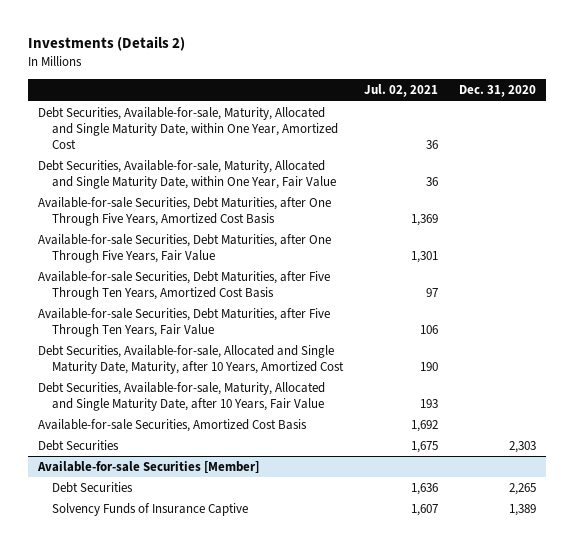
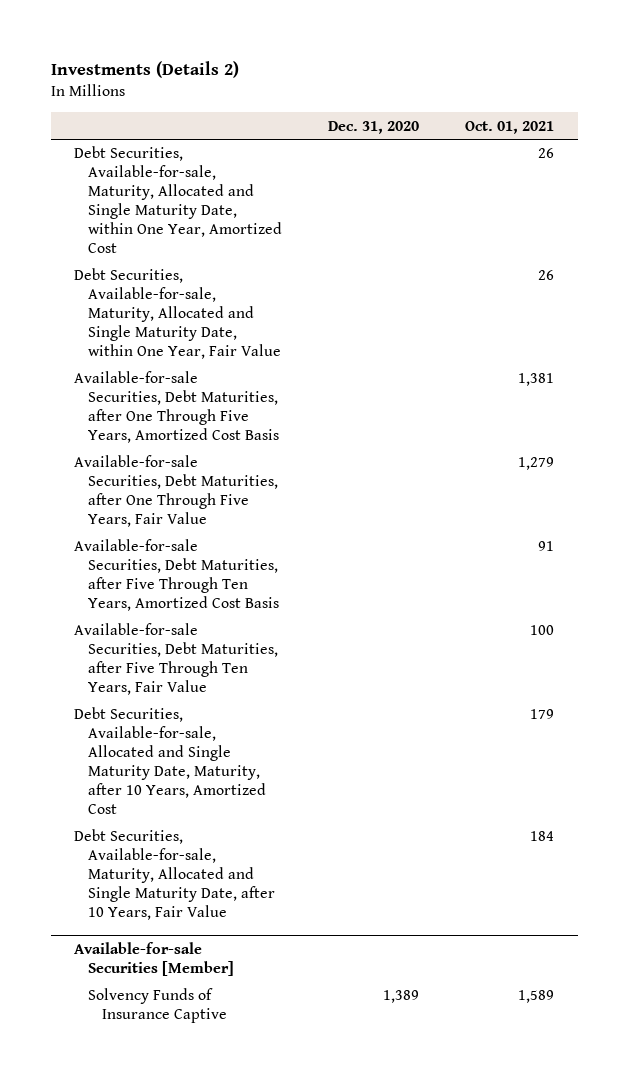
- | Jul. 02, 2021 | Dec. 31, 2020
+ | Dec. 31, 2020 | Oct. 01, 2021
- Available-for-sale Securities, Amortized Cost Basis | 1,692 |
- Debt Securities | 1,675 | 2,303
@ Available-for-sale Securities [Member]
- Debt Securities | 1,636 | 2,265

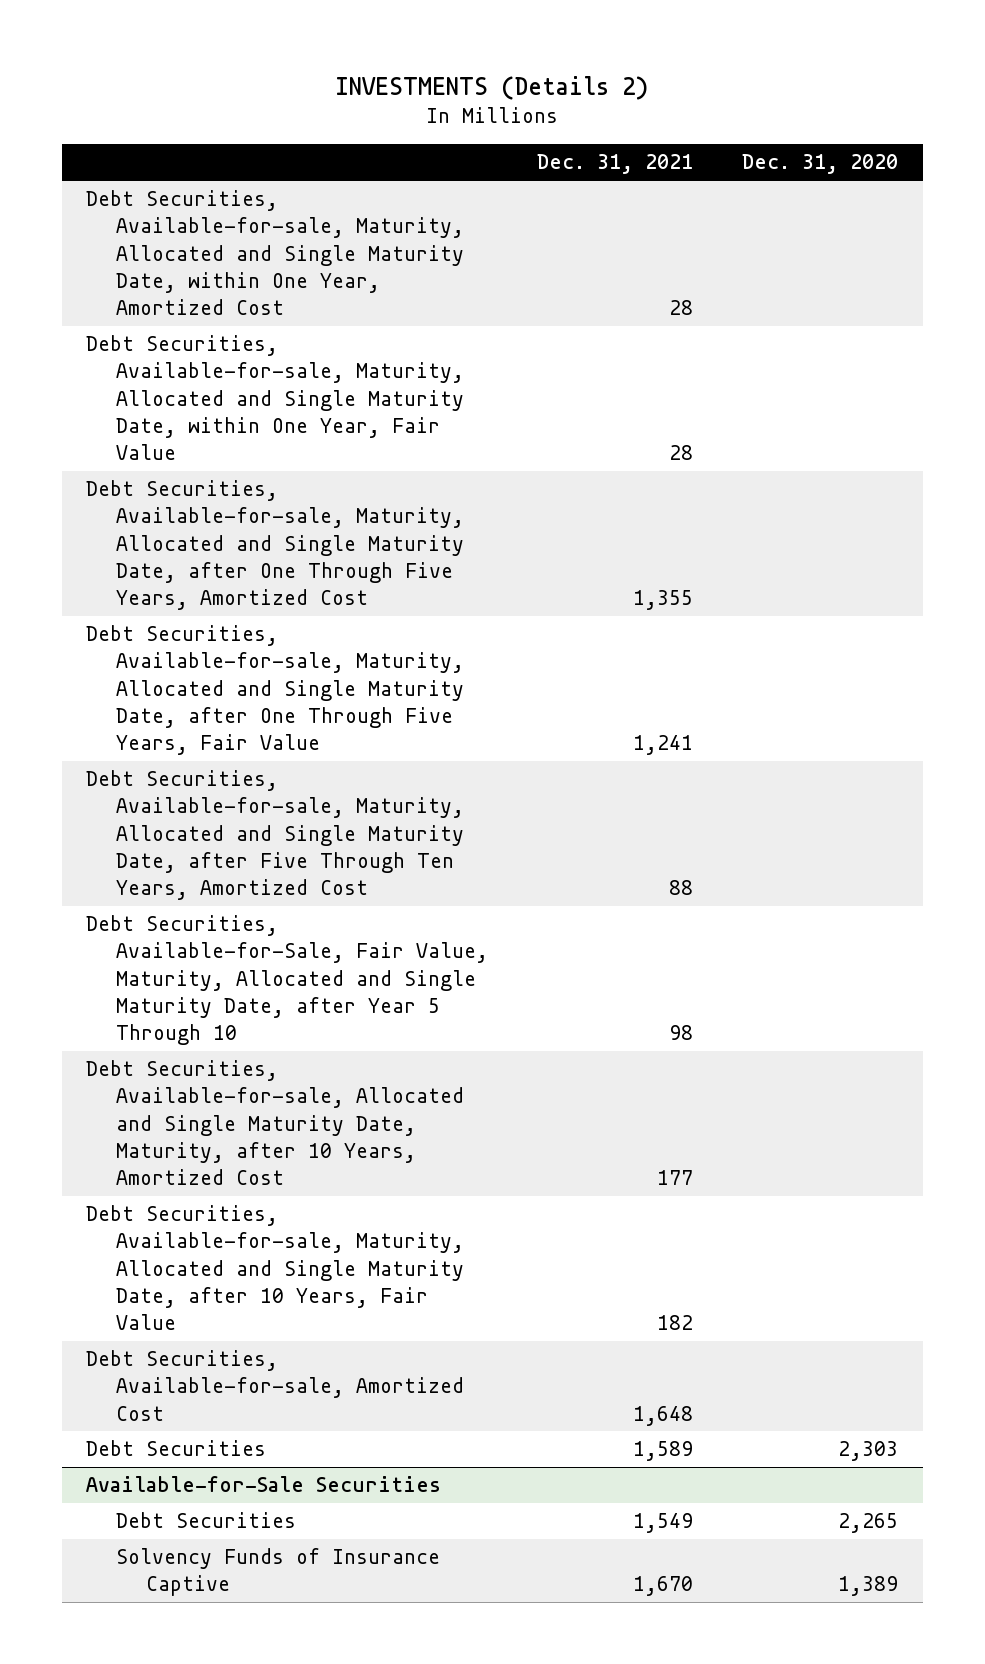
- Investments (Details 2)
+ INVESTMENTS (Details 2)
- | Dec. 31, 2020 | Oct. 01, 2021
+ | Dec. 31, 2021 | Dec. 31, 2020
- Available-for-sale Securities, Debt Maturities, after One Through Five Years, Amortized Cost Basis | | 1,381
- Available-for-sale Securities, Debt Maturities, after One Through Five Years, Fair Value | | 1,279
- Available-for-sale Securities, Debt Maturities, after Five Through Ten Years, Amortized Cost Basis | | 91
- Available-for-sale Securities, Debt Maturities, after Five Through Ten Years, Fair Value | | 100
+ Debt Securities, Available-for-sale, Maturity, Allocated and Single Maturity Date, after One Through Five Years, Amortized Cost | 1,355 |
+ Debt Securities, Available-for-sale, Maturity, Allocated and Single Maturity Date, after One Through Five Years, Fair Value | 1,241 |
+ Debt Securities, Available-for-sale, Maturity, Allocated and Single Maturity Date, after Five Through Ten Years, Amortized Cost | 88 |
+ Debt Securities, Available-for-Sale, Fair Value, Maturity, Allocated and Single Maturity Date, after Year 5 Through 10 | 98 |
- Available-for-sale Securities [Member]
+ Debt Securities, Available-for-sale, Amortized Cost | 1,648 |
+ Debt Securities | 1,589 | 2,303
+ Available-for-Sale Securities
+ Debt Securities | 1,549 | 2,265

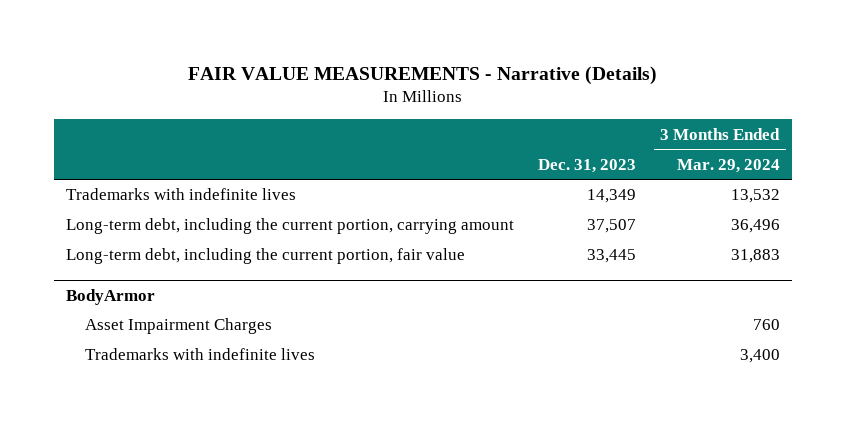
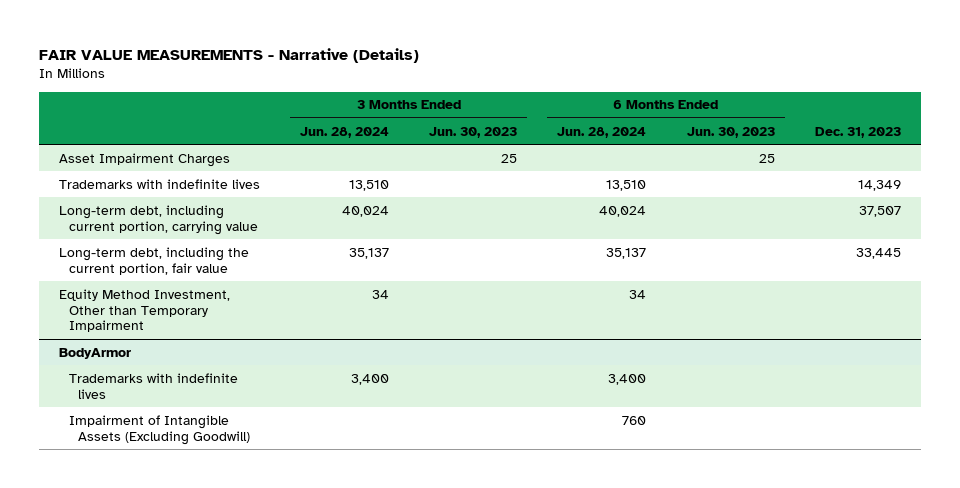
- | Dec. 31, 2023 | 3 Months Ended Mar. 29, 2024
+ | 3 Months Ended Jun. 28, 2024 | 3 Months Ended Jun. 30, 2023 | 6 Months Ended Jun. 28, 2024 | 6 Months Ended Jun. 30, 2023 | Dec. 31, 2023
+ Asset Impairment Charges | | 25 | | 25 |
- Long-term debt, including the current portion, carrying amount | 37,507 | 36,496
+ Long-term debt, including current portion, carrying value | 40,024 | | 40,024 | | 37,507
+ Equity Method Investment, Other than Temporary Impairment | 34 | | 34 | |
@ BodyArmor
- Asset Impairment Charges | | 760
+ Impairment of Intangible Assets (Excluding Goodwill) | | | 760 | |

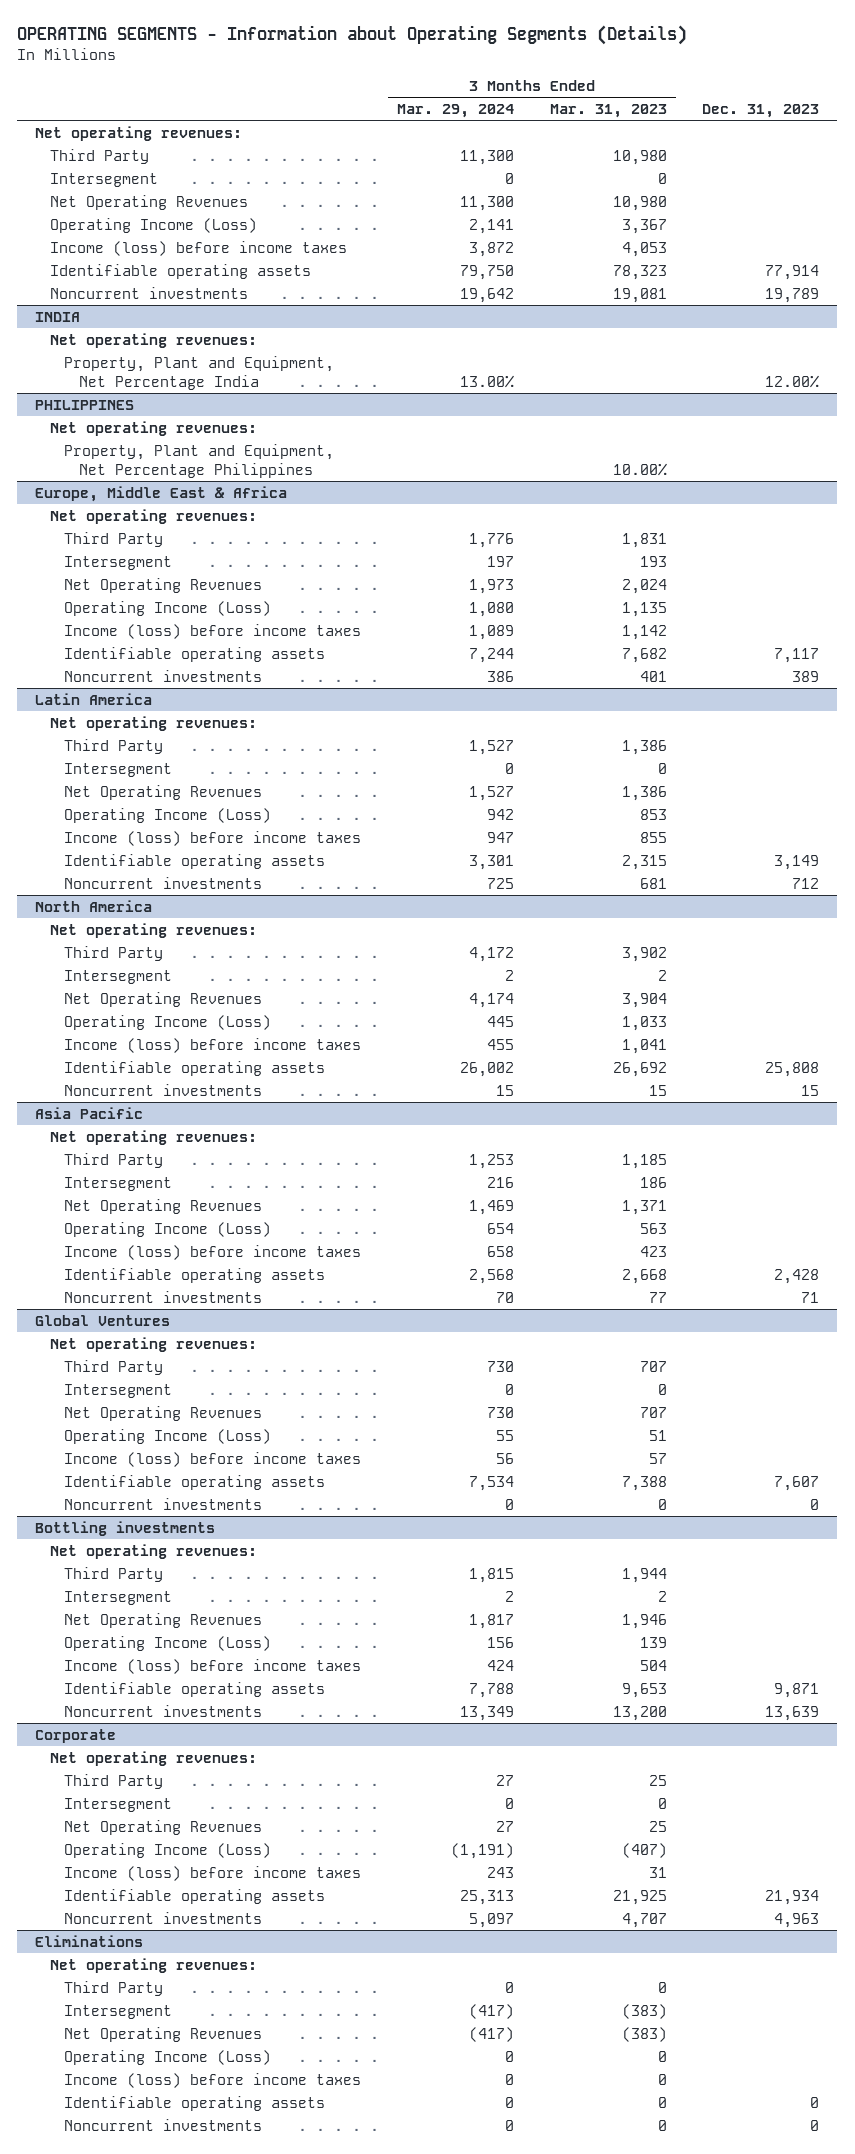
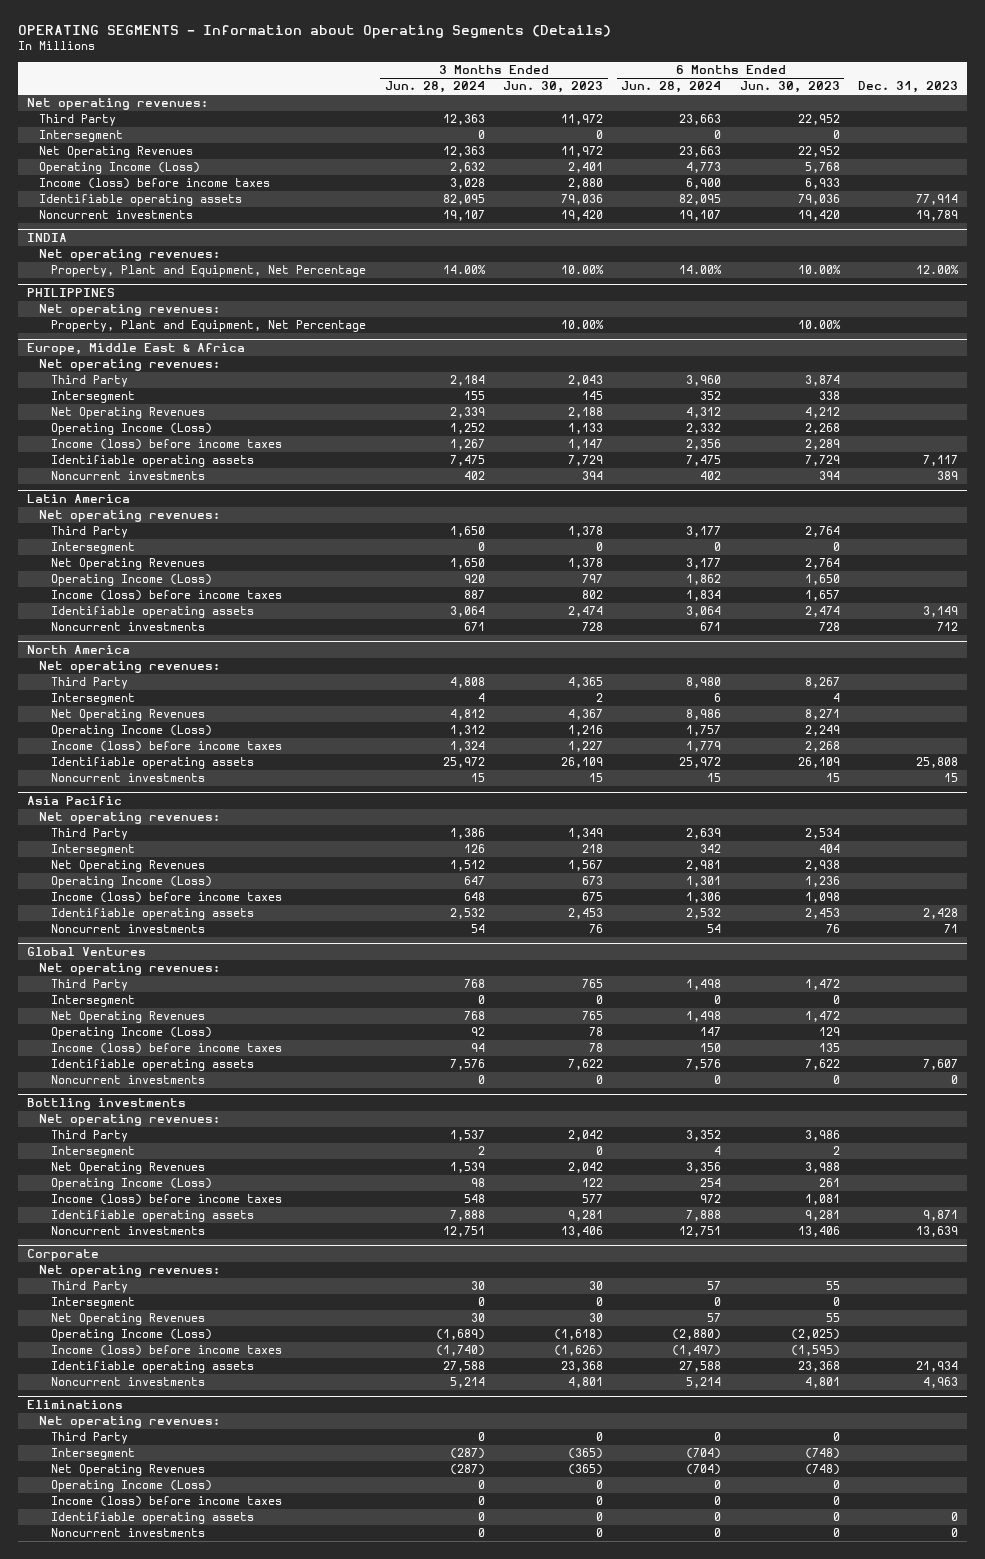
- | 3 Months Ended Mar. 29, 2024 | 3 Months Ended Mar. 31, 2023 | Dec. 31, 2023
+ | 3 Months Ended Jun. 28, 2024 | 3 Months Ended Jun. 30, 2023 | 6 Months Ended Jun. 28, 2024 | 6 Months Ended Jun. 30, 2023 | Dec. 31, 2023
@ INDIA
- Property, Plant and Equipment, Net Percentage India | 13.00% | | 12.00%
+ Property, Plant and Equipment, Net Percentage | 14.00% | 10.00% | 14.00% | 10.00% | 12.00%
@ PHILIPPINES
- Property, Plant and Equipment, Net Percentage Philippines | | 10.00% |
+ Property, Plant and Equipment, Net Percentage | | 10.00% | | 10.00% |

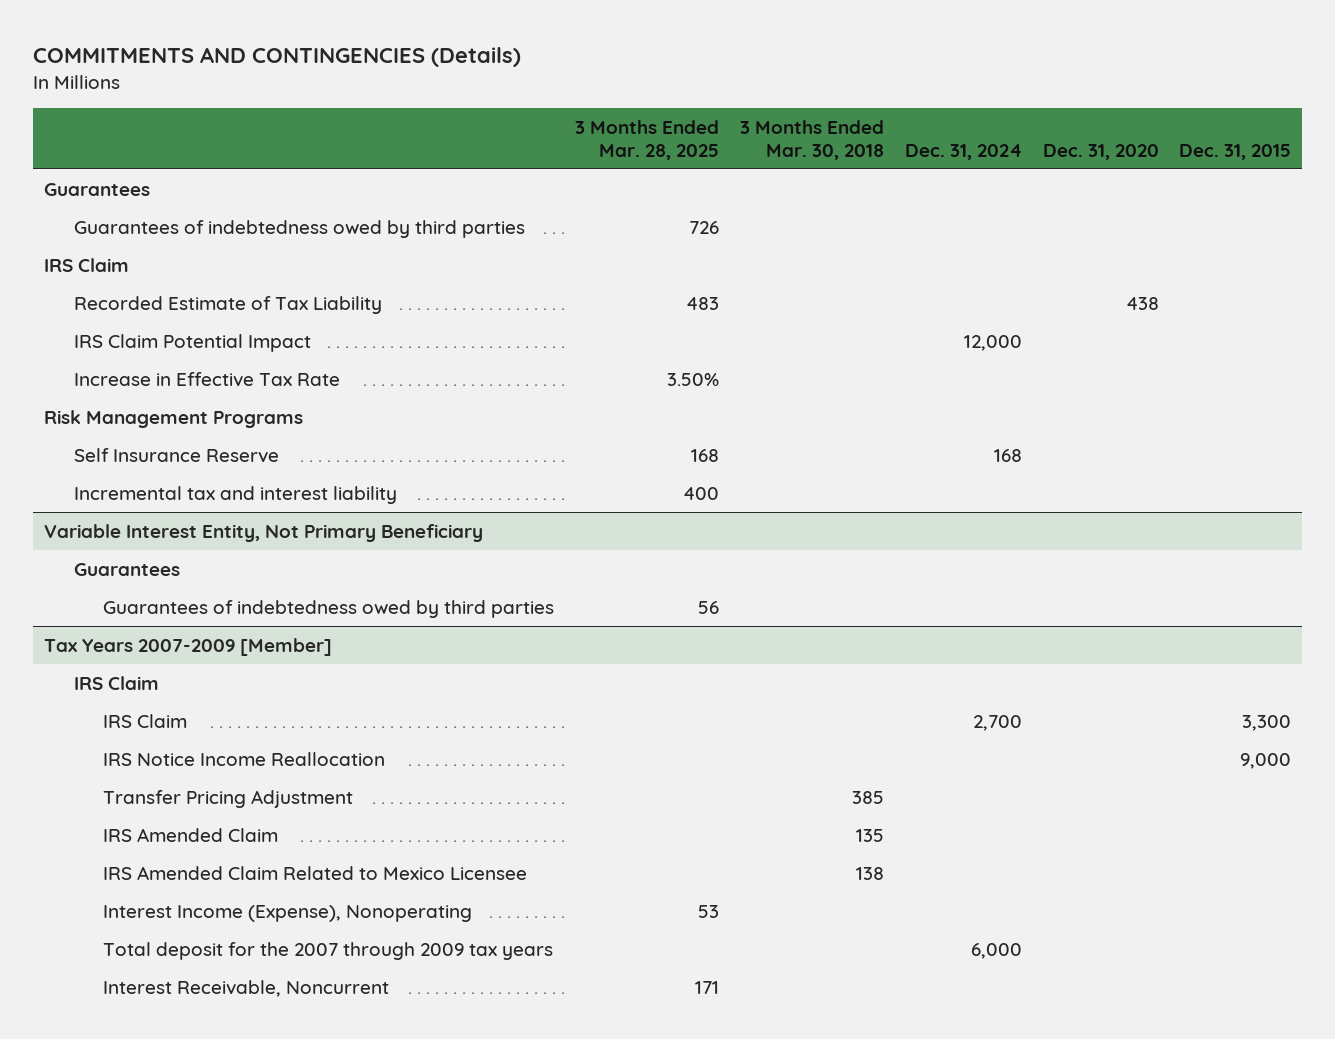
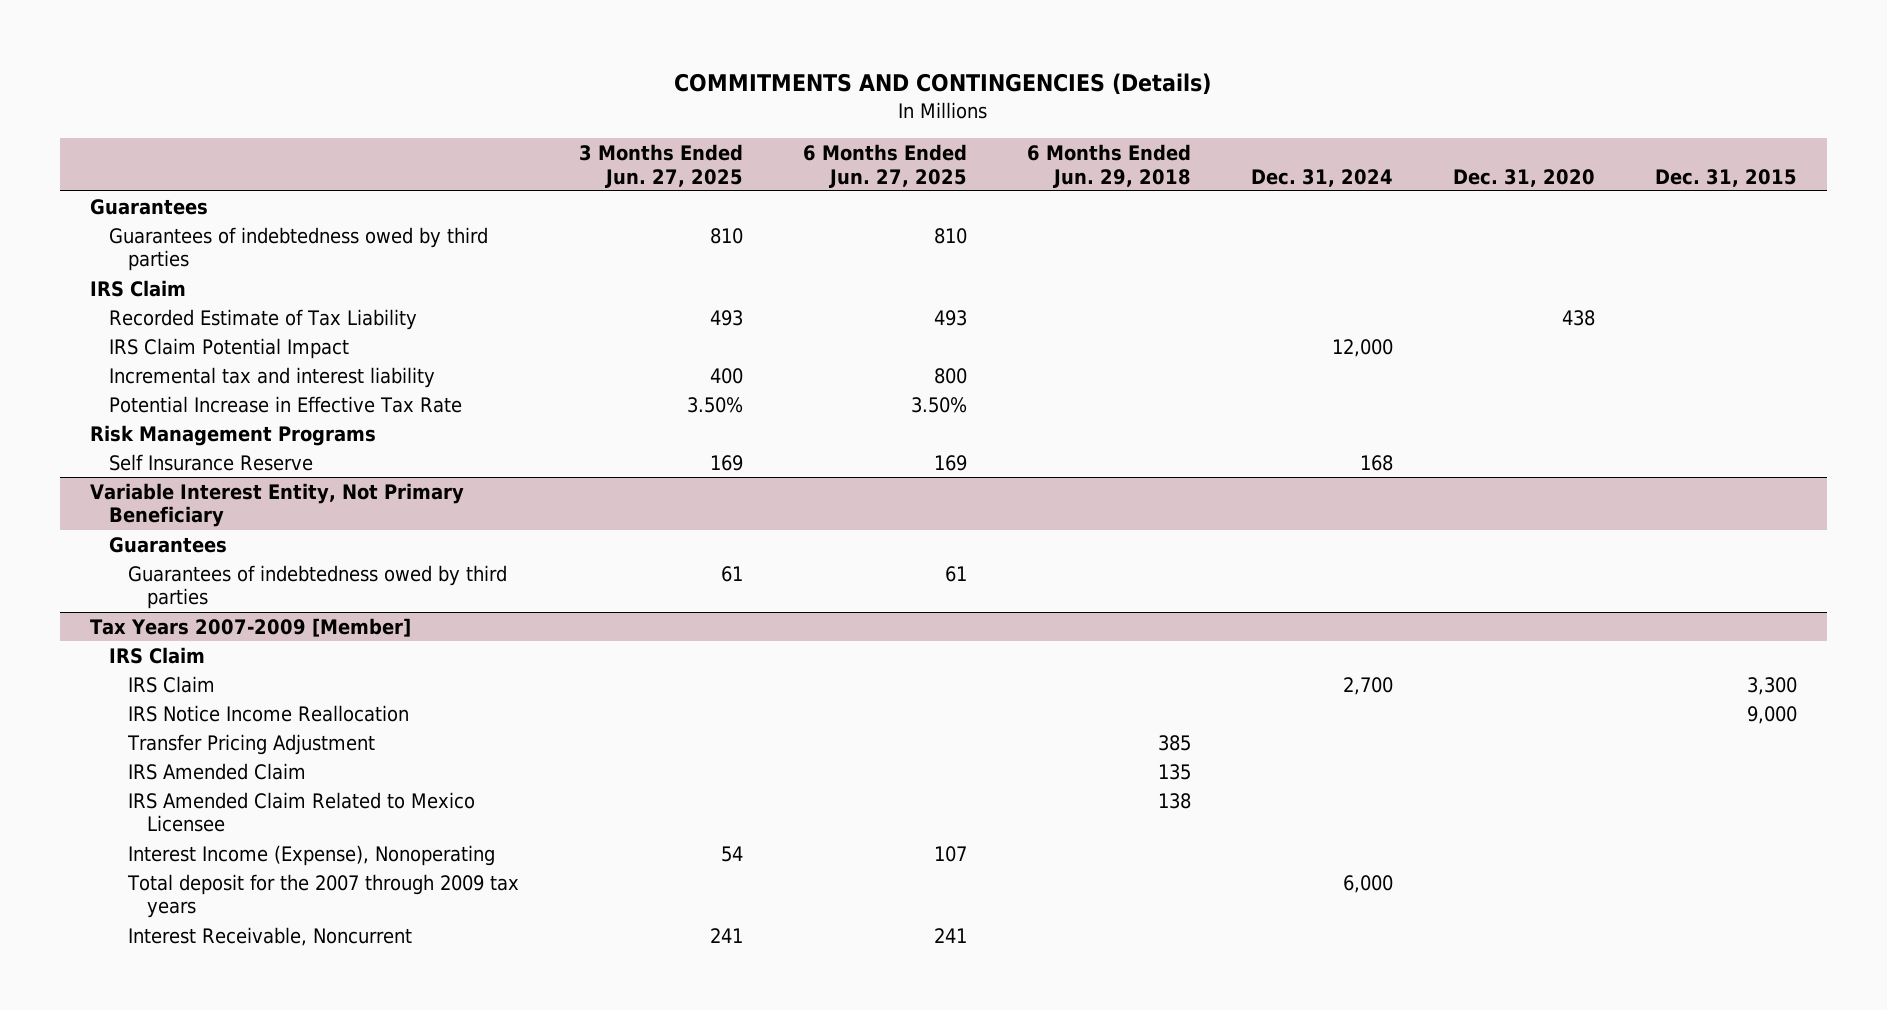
- | 3 Months Ended Mar. 28, 2025 | 3 Months Ended Mar. 30, 2018 | Dec. 31, 2024 | Dec. 31, 2020 | Dec. 31, 2015
+ | 3 Months Ended Jun. 27, 2025 | 6 Months Ended Jun. 27, 2025 | 6 Months Ended Jun. 29, 2018 | Dec. 31, 2024 | Dec. 31, 2020 | Dec. 31, 2015
- Increase in Effective Tax Rate | 3.50% | | | |
moved up: Incremental tax and interest liability | 400 | 800 | | | |
+ Potential Increase in Effective Tax Rate | 3.50% | 3.50% | | | |

